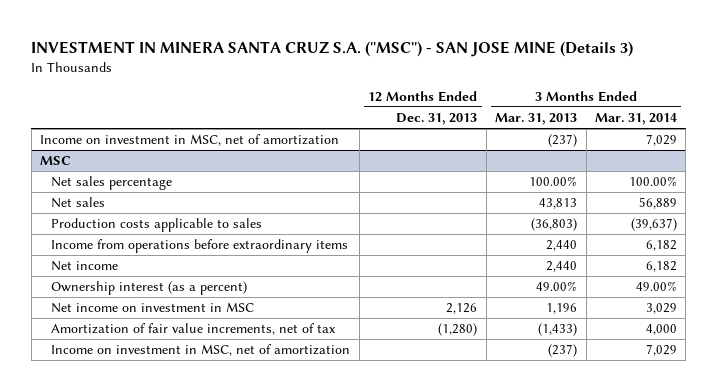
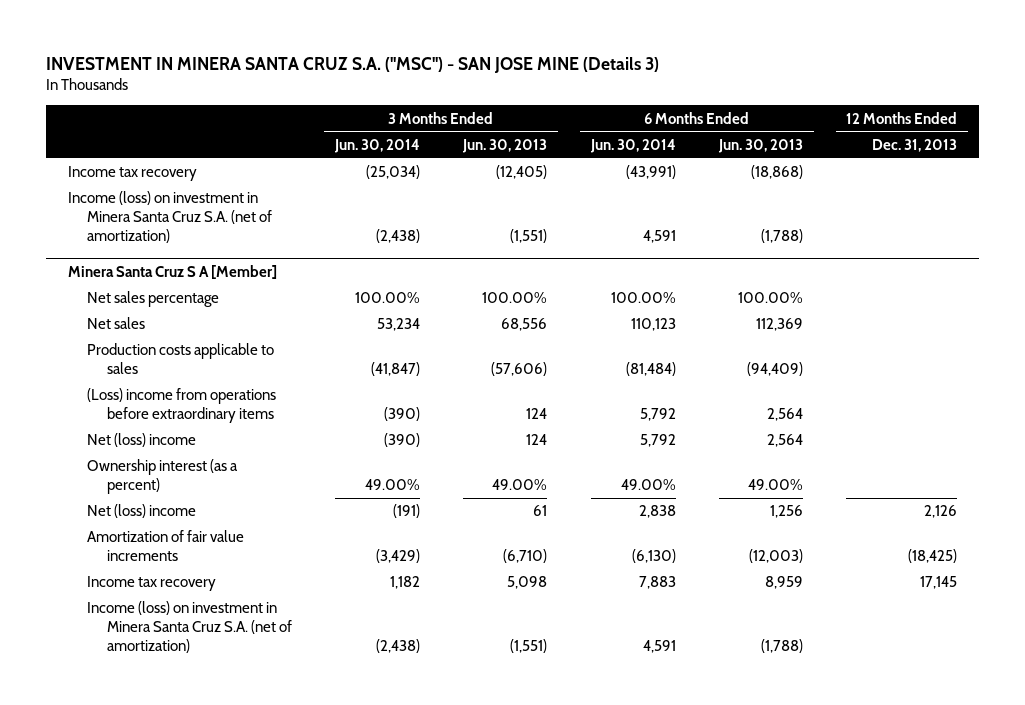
- | 12 Months Ended Dec. 31, 2013 | 3 Months Ended Mar. 31, 2013 | 3 Months Ended Mar. 31, 2014
+ | 3 Months Ended Jun. 30, 2014 | 3 Months Ended Jun. 30, 2013 | 6 Months Ended Jun. 30, 2014 | 6 Months Ended Jun. 30, 2013 | 12 Months Ended Dec. 31, 2013
- Income on investment in MSC, net of amortization | | (237) | 7,029
- MSC
- Net sales percentage | | 100.00% | 100.00%
- Net sales | | 43,813 | 56,889
- Production costs applicable to sales | | (36,803) | (39,637)
- Income from operations before extraordinary items | | 2,440 | 6,182
- Net income | | 2,440 | 6,182
- Ownership interest (as a percent) | | 49.00% | 49.00%
- Net income on investment in MSC | 2,126 | 1,196 | 3,029
- Amortization of fair value increments, net of tax | (1,280) | (1,433) | 4,000
- Income on investment in MSC, net of amortization | | (237) | 7,029
+ Income tax recovery | (25,034) | (12,405) | (43,991) | (18,868) |
+ Income (loss) on investment in Minera Santa Cruz S.A. (net of amortization) | (2,438) | (1,551) | 4,591 | (1,788) |
+ Minera Santa Cruz S A [Member]
+ Net sales percentage | 100.00% | 100.00% | 100.00% | 100.00% |
+ Net sales | 53,234 | 68,556 | 110,123 | 112,369 |
+ Production costs applicable to sales | (41,847) | (57,606) | (81,484) | (94,409) |
+ (Loss) income from operations before extraordinary items | (390) | 124 | 5,792 | 2,564 |
+ Net (loss) income | (390) | 124 | 5,792 | 2,564 |
+ Ownership interest (as a percent) | 49.00% | 49.00% | 49.00% | 49.00% |
+ Net (loss) income | (191) | 61 | 2,838 | 1,256 | 2,126
+ Amortization of fair value increments | (3,429) | (6,710) | (6,130) | (12,003) | (18,425)
+ Income tax recovery | 1,182 | 5,098 | 7,883 | 8,959 | 17,145
+ Income (loss) on investment in Minera Santa Cruz S.A. (net of amortization) | (2,438) | (1,551) | 4,591 | (1,788) |

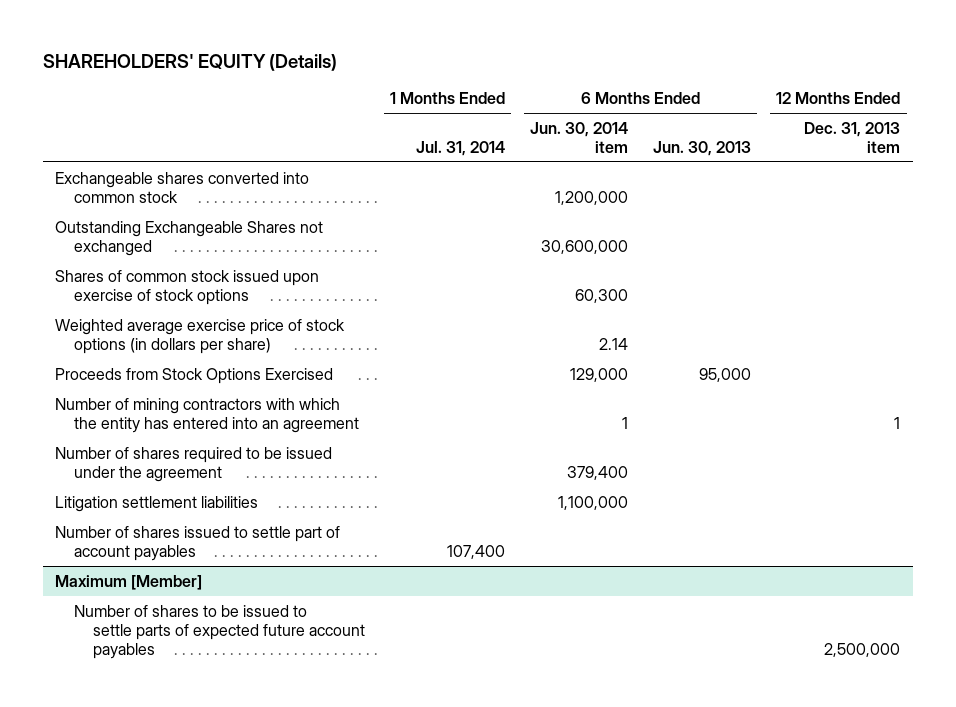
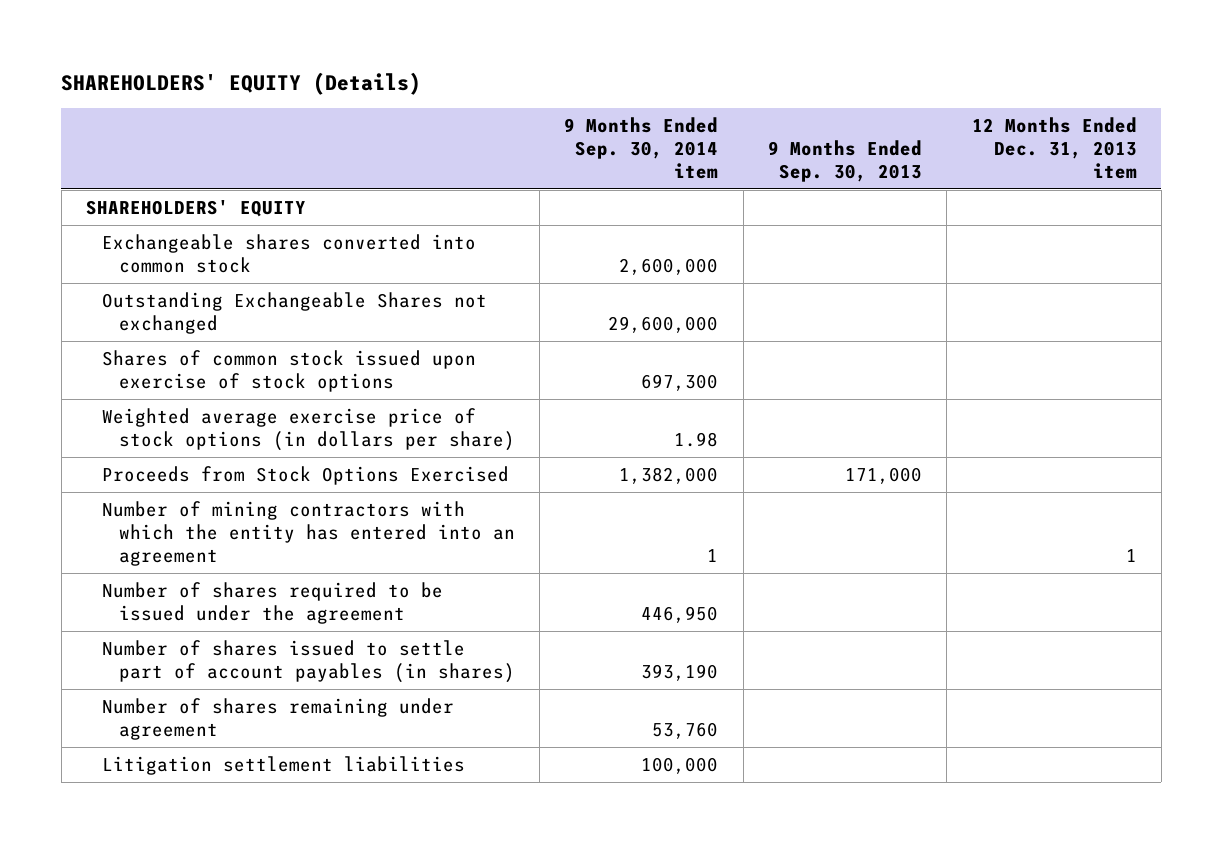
- | 1 Months Ended Jul. 31, 2014 | 6 Months Ended Jun. 30, 2014 item | 6 Months Ended Jun. 30, 2013 | 12 Months Ended Dec. 31, 2013 item
+ | 9 Months Ended Sep. 30, 2014 item | 9 Months Ended Sep. 30, 2013 | 12 Months Ended Dec. 31, 2013 item
+ SHAREHOLDERS' EQUITY
+ Number of shares issued to settle part of account payables (in shares) | 393,190 | |
+ Number of shares remaining under agreement | 53,760 | |
- Number of shares issued to settle part of account payables | 107,400 | | |
- Maximum [Member]
- Number of shares to be issued to settle parts of expected future account payables | | | | 2,500,000

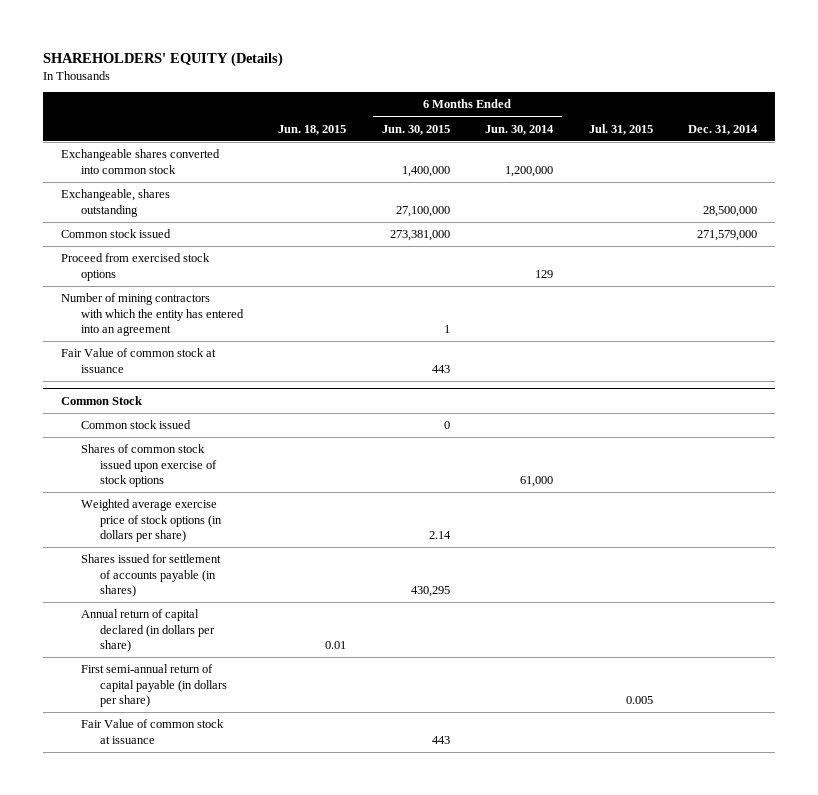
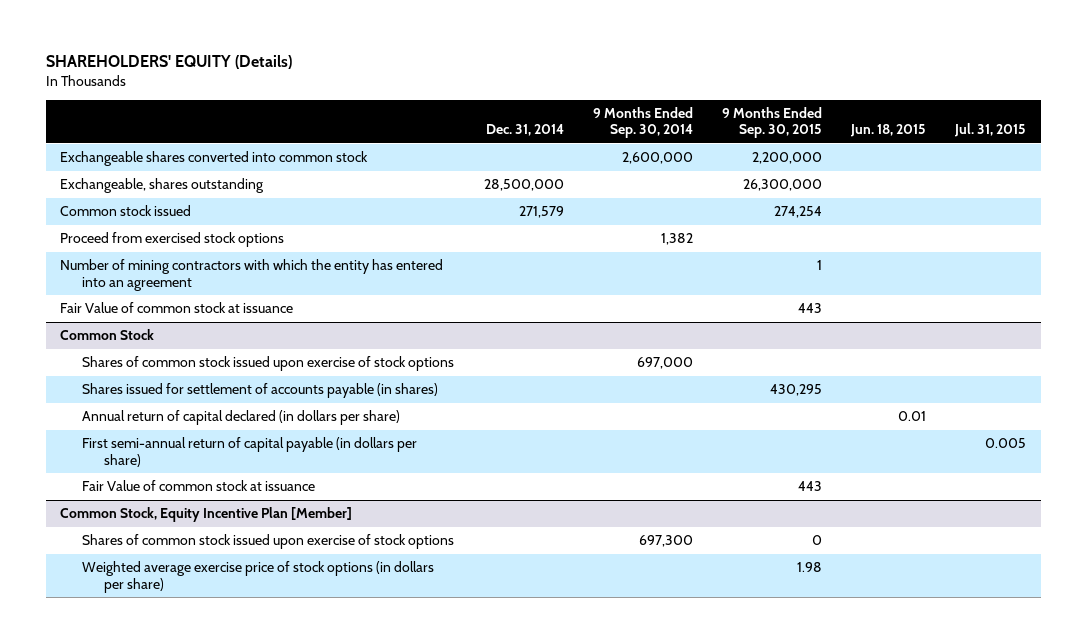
- | Jun. 18, 2015 | 6 Months Ended Jun. 30, 2015 | 6 Months Ended Jun. 30, 2014 | Jul. 31, 2015 | Dec. 31, 2014
+ | Dec. 31, 2014 | 9 Months Ended Sep. 30, 2014 | 9 Months Ended Sep. 30, 2015 | Jun. 18, 2015 | Jul. 31, 2015
- Common stock issued | | 273,381,000 | | | 271,579,000
+ Common stock issued | 271,579 | | 274,254 | |
@ Common Stock
- Common stock issued | | 0 | | |
- Weighted average exercise price of stock options (in dollars per share) | | 2.14 | | |
+ Common Stock, Equity Incentive Plan [Member]
+ Shares of common stock issued upon exercise of stock options | | 697,300 | 0 | |
+ Weighted average exercise price of stock options (in dollars per share) | | | 1.98 | |

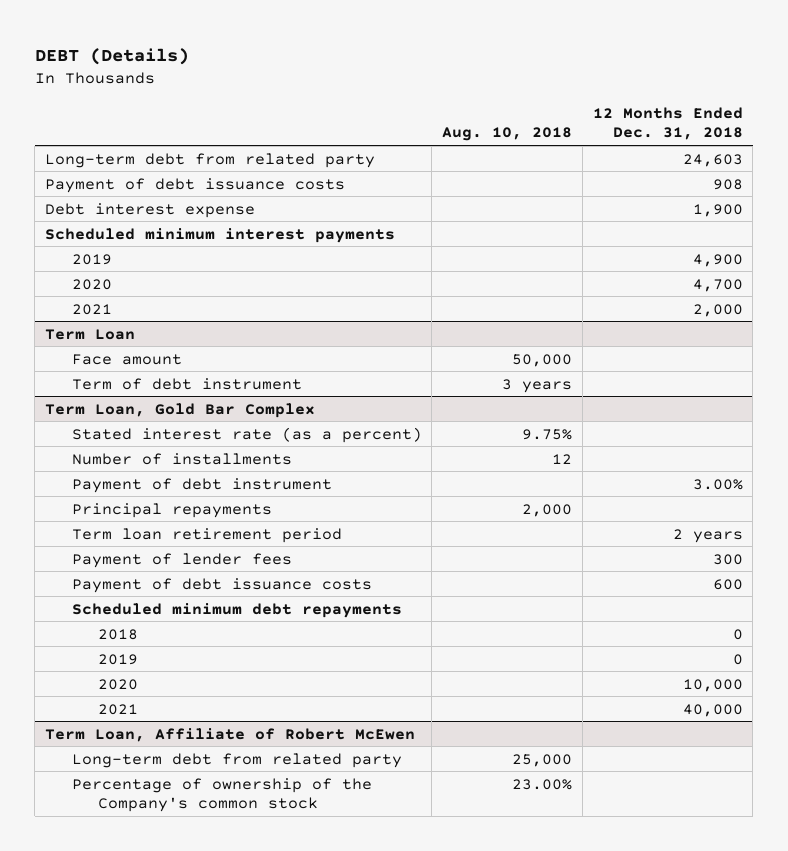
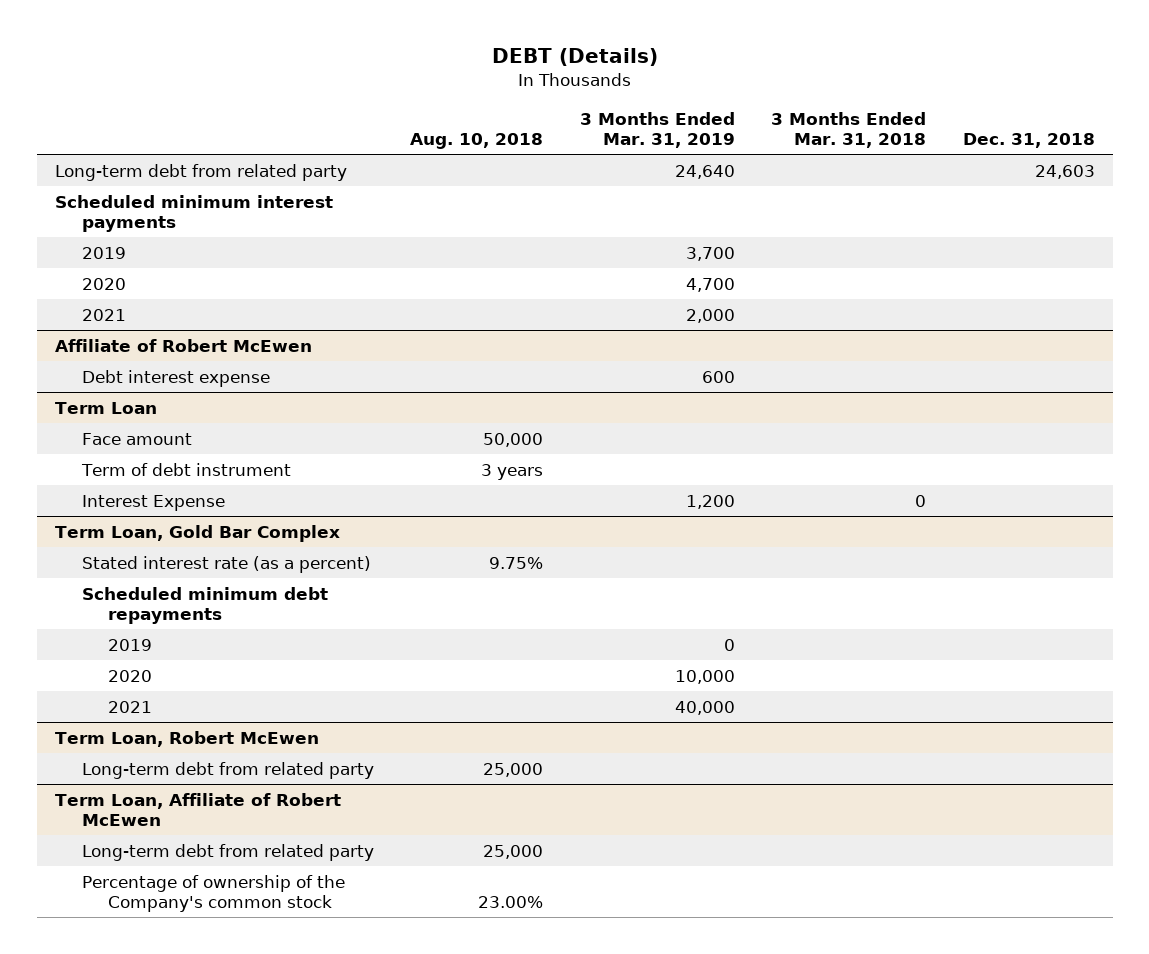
- | Aug. 10, 2018 | 12 Months Ended Dec. 31, 2018
+ | Aug. 10, 2018 | 3 Months Ended Mar. 31, 2019 | 3 Months Ended Mar. 31, 2018 | Dec. 31, 2018
- Payment of debt issuance costs | | 908
- Debt interest expense | | 1,900
+ Affiliate of Robert McEwen
+ Debt interest expense | | 600 | |
@ Term Loan
+ Interest Expense | | 1,200 | 0 |
@ Term Loan, Gold Bar Complex
- Number of installments | 12 |
- Payment of debt instrument | | 3.00%
- Principal repayments | 2,000 |
- Term loan retirement period | | 2 years
- Payment of lender fees | | 300
- Payment of debt issuance costs | | 600
- 2018 | | 0
+ Term Loan, Robert McEwen
+ Long-term debt from related party | 25,000 | | |

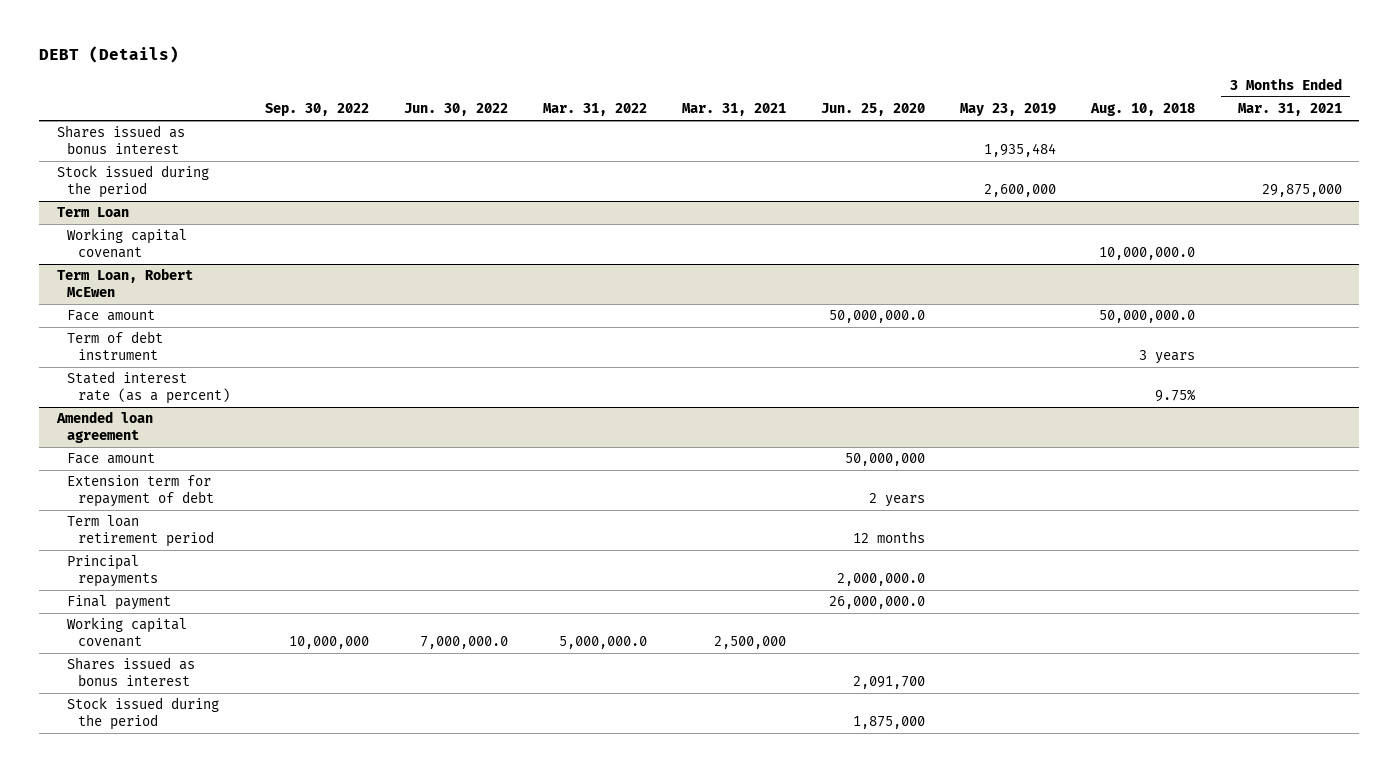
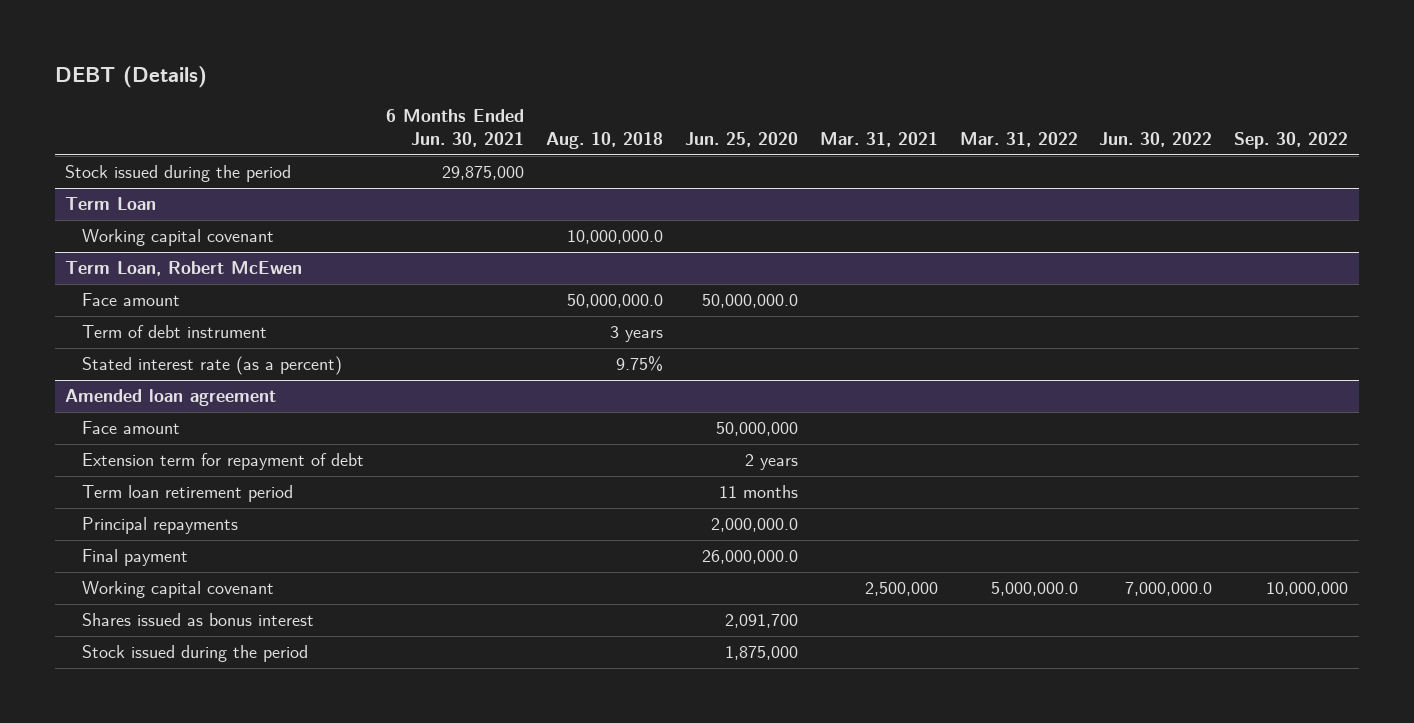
- | Sep. 30, 2022 | Jun. 30, 2022 | Mar. 31, 2022 | Mar. 31, 2021 | Jun. 25, 2020 | May 23, 2019 | Aug. 10, 2018 | 3 Months Ended Mar. 31, 2021
+ | 6 Months Ended Jun. 30, 2021 | Aug. 10, 2018 | Jun. 25, 2020 | Mar. 31, 2021 | Mar. 31, 2022 | Jun. 30, 2022 | Sep. 30, 2022
- Shares issued as bonus interest | | | | | | 1,935,484 | |
@ Amended loan agreement
- Term loan retirement period | | | | | 12 months | | |
+ Term loan retirement period | | | 11 months | | | |

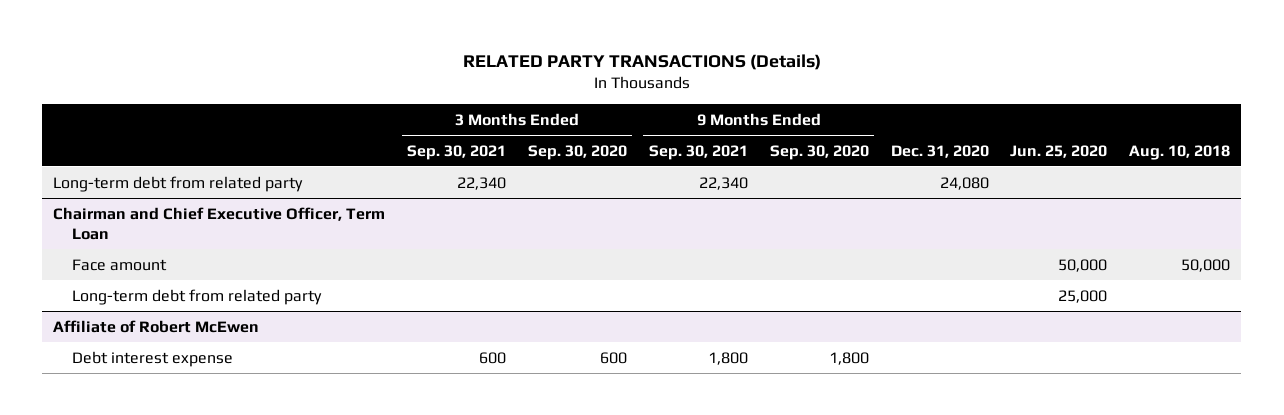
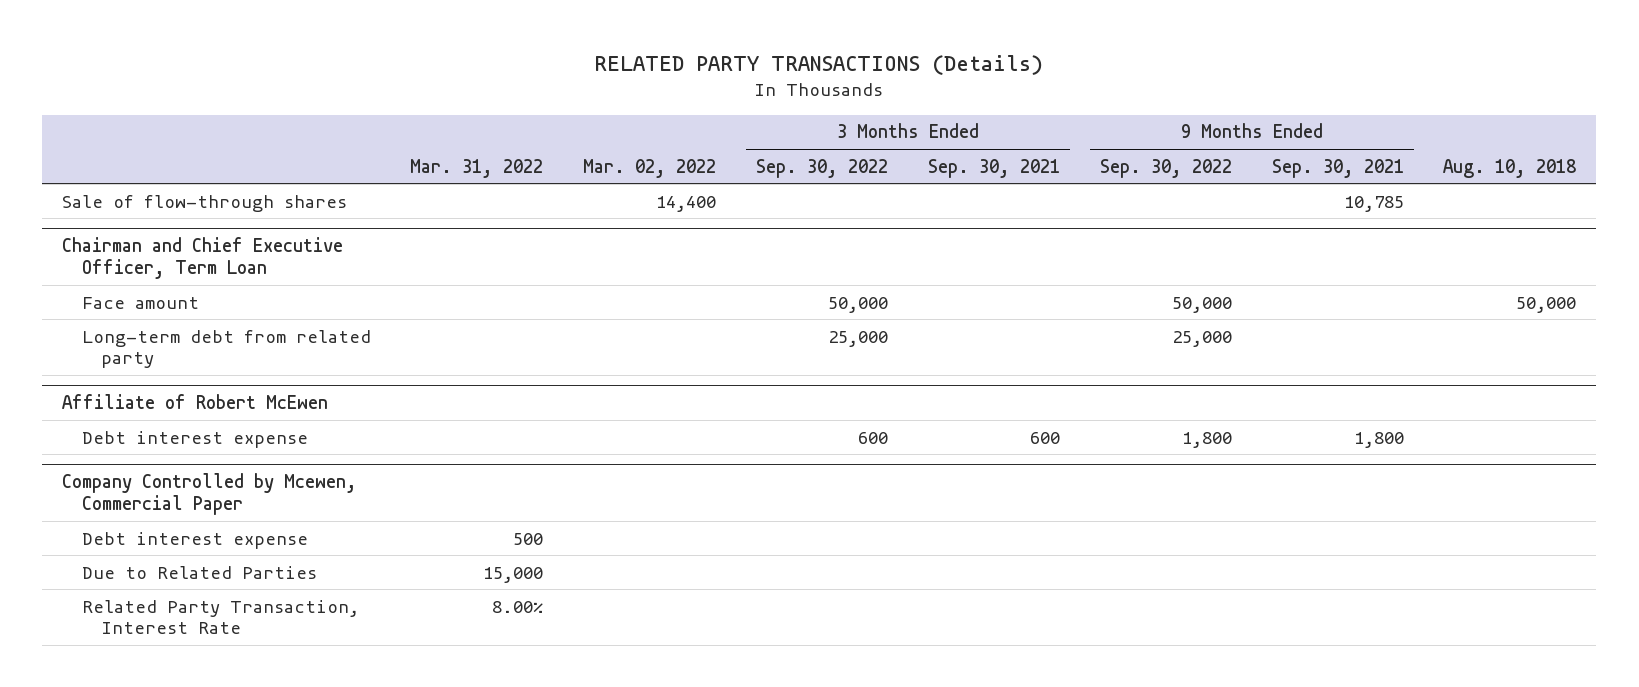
- | 3 Months Ended Sep. 30, 2021 | 3 Months Ended Sep. 30, 2020 | 9 Months Ended Sep. 30, 2021 | 9 Months Ended Sep. 30, 2020 | Dec. 31, 2020 | Jun. 25, 2020 | Aug. 10, 2018
+ | Mar. 31, 2022 | Mar. 02, 2022 | 3 Months Ended Sep. 30, 2022 | 3 Months Ended Sep. 30, 2021 | 9 Months Ended Sep. 30, 2022 | 9 Months Ended Sep. 30, 2021 | Aug. 10, 2018
- Long-term debt from related party | 22,340 | | 22,340 | | 24,080 | |
+ Sale of flow-through shares | | 14,400 | | | | 10,785 |
+ Company Controlled by Mcewen, Commercial Paper
+ Debt interest expense | 500 | | | | | |
+ Due to Related Parties | 15,000 | | | | | |
+ Related Party Transaction, Interest Rate | 8.00% | | | | | |

